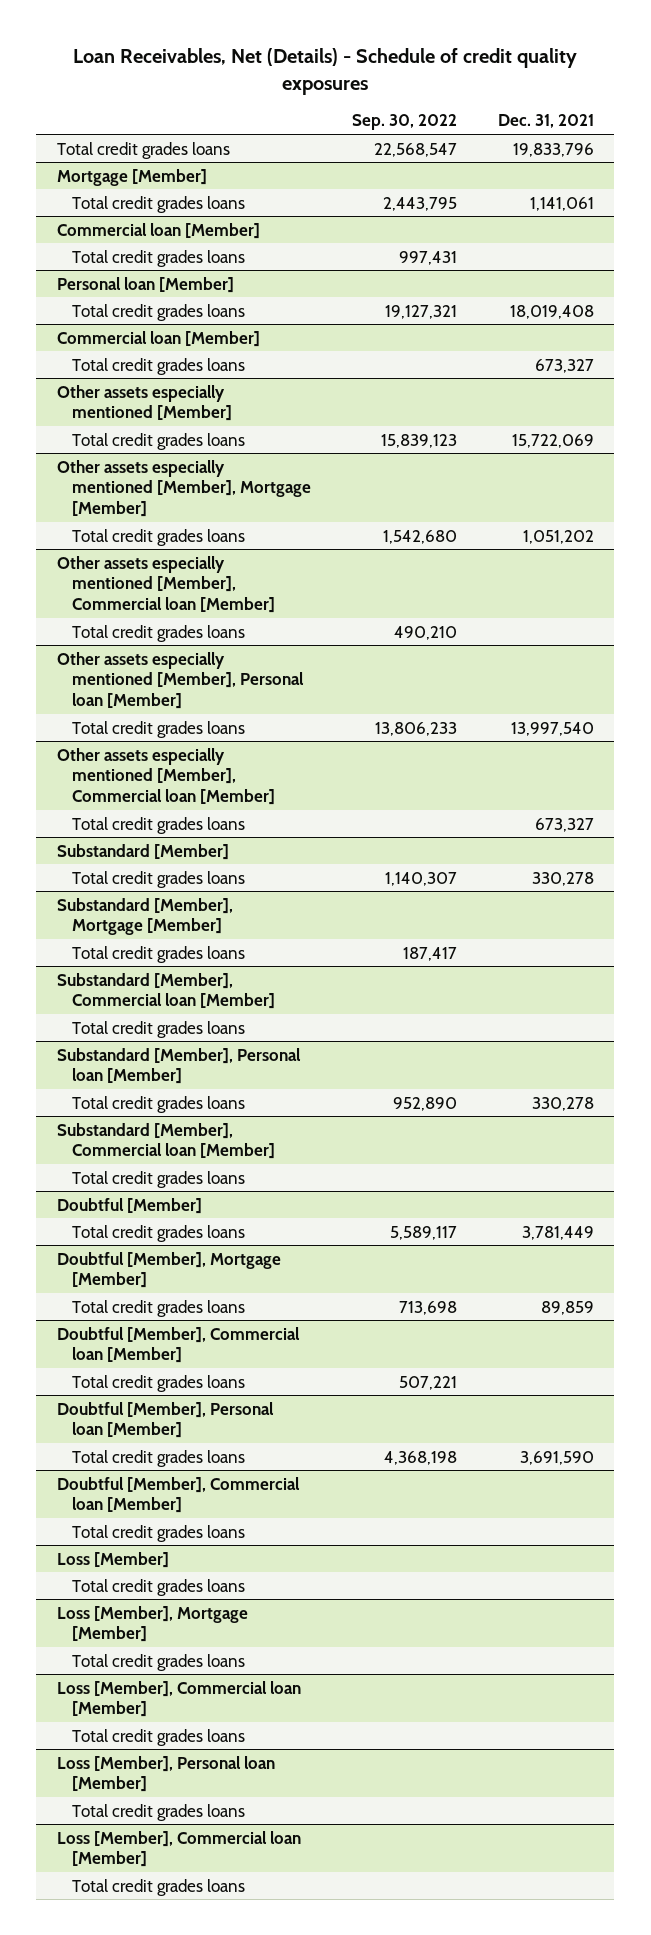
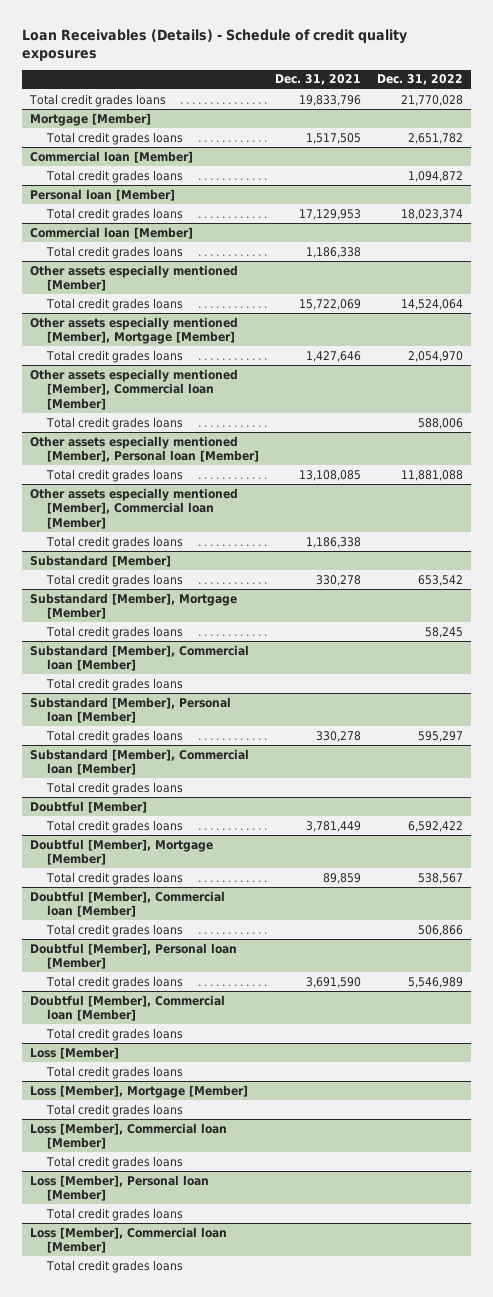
- Loan Receivables, Net (Details) - Schedule of credit quality exposures
+ Loan Receivables (Details) - Schedule of credit quality exposures
- | Sep. 30, 2022 | Dec. 31, 2021
+ | Dec. 31, 2021 | Dec. 31, 2022
@ Mortgage [Member]
- Total credit grades loans | 2,443,795 | 1,141,061
+ Total credit grades loans | 1,517,505 | 2,651,782
@ Personal loan [Member]
- Total credit grades loans | 19,127,321 | 18,019,408
+ Total credit grades loans | 17,129,953 | 18,023,374
@ Commercial loan [Member]
- Total credit grades loans | | 673,327
+ Total credit grades loans | 1,186,338 |
@ Other assets especially mentioned [Member], Mortgage [Member]
- Total credit grades loans | 1,542,680 | 1,051,202
+ Total credit grades loans | 1,427,646 | 2,054,970
@ Other assets especially mentioned [Member], Personal loan [Member]
- Total credit grades loans | 13,806,233 | 13,997,540
+ Total credit grades loans | 13,108,085 | 11,881,088
@ Other assets especially mentioned [Member], Commercial loan [Member]
- Total credit grades loans | | 673,327
+ Total credit grades loans | 1,186,338 |

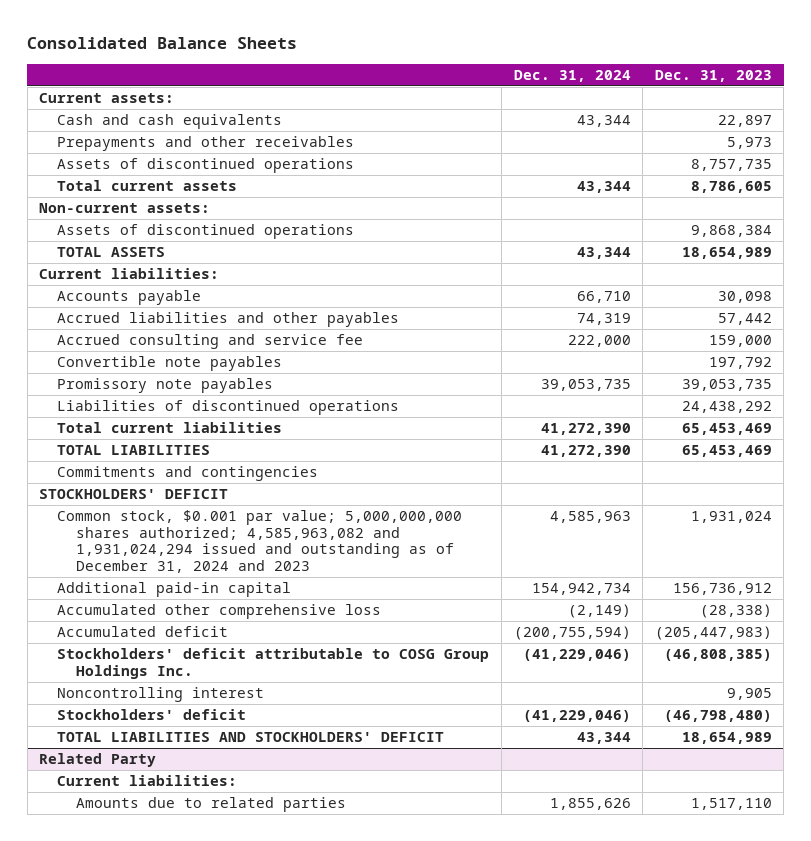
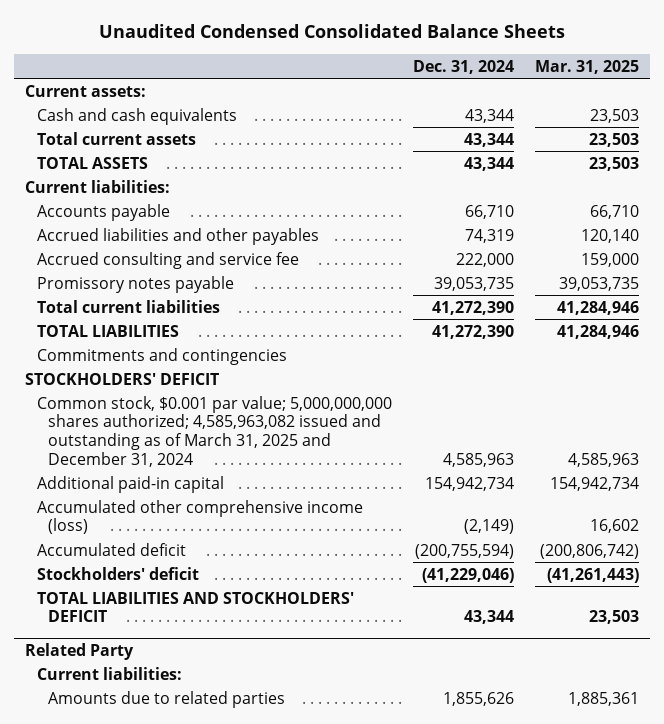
- Consolidated Balance Sheets
+ Unaudited Condensed Consolidated Balance Sheets
- | Dec. 31, 2024 | Dec. 31, 2023
+ | Dec. 31, 2024 | Mar. 31, 2025
- Prepayments and other receivables | | 5,973
- Assets of discontinued operations | | 8,757,735
- Non-current assets:
- Assets of discontinued operations | | 9,868,384
- Convertible note payables | | 197,792
- Promissory note payables | 39,053,735 | 39,053,735
- Liabilities of discontinued operations | | 24,438,292
+ Promissory notes payable | 39,053,735 | 39,053,735
- Common stock, $0.001 par value; 5,000,000,000 shares authorized; 4,585,963,082 and 1,931,024,294 issued and outstanding as of December 31, 2024 and 2023 | 4,585,963 | 1,931,024
+ Common stock, $0.001 par value; 5,000,000,000 shares authorized; 4,585,963,082 issued and outstanding as of March 31, 2025 and December 31, 2024 | 4,585,963 | 4,585,963
- Accumulated other comprehensive loss | (2,149) | (28,338)
+ Accumulated other comprehensive income (loss) | (2,149) | 16,602
- Stockholders' deficit attributable to COSG Group Holdings Inc. | (41,229,046) | (46,808,385)
- Noncontrolling interest | | 9,905

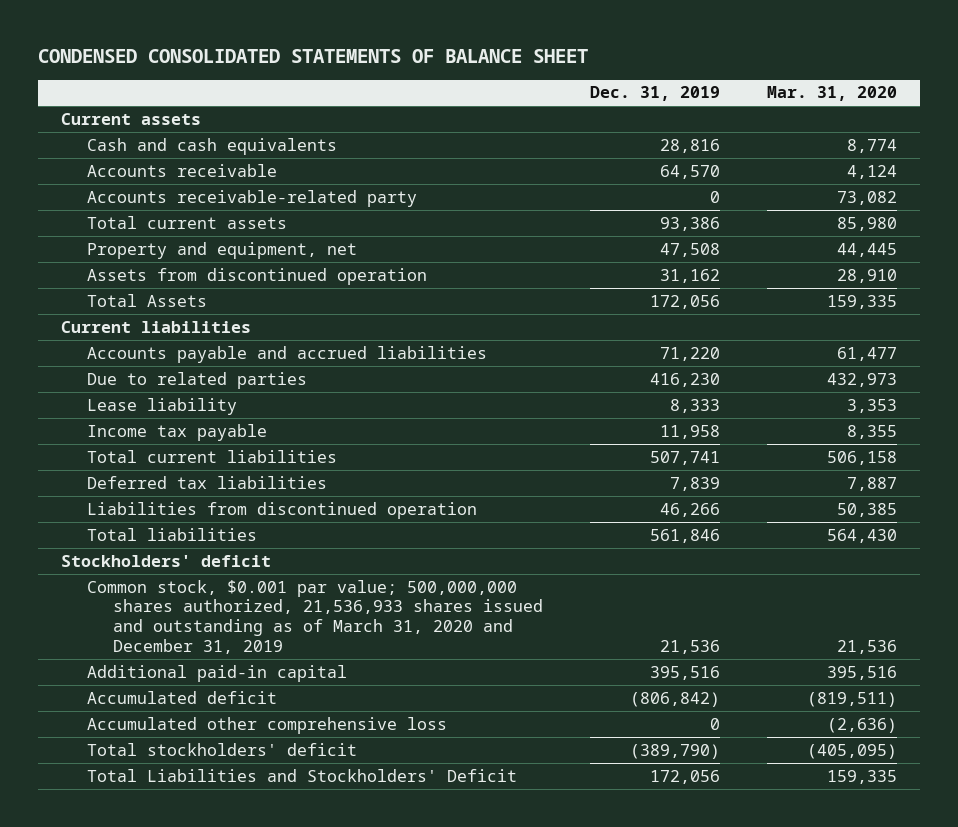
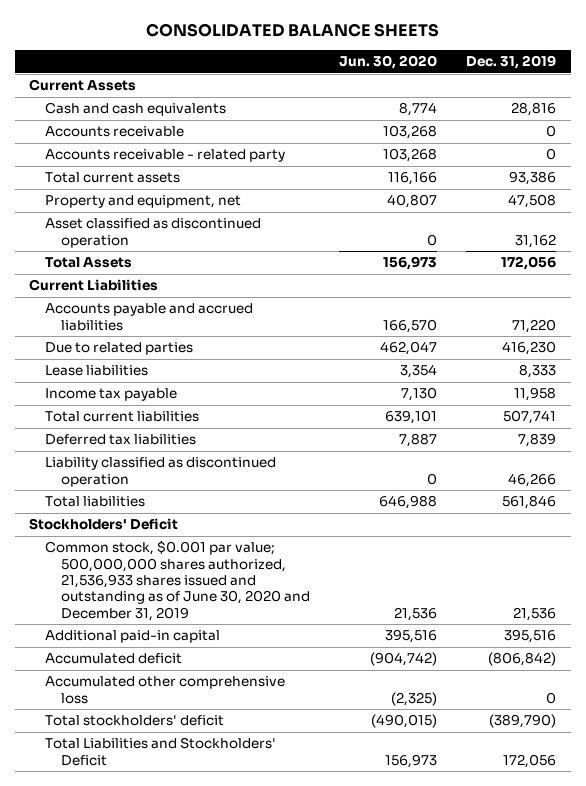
- CONDENSED CONSOLIDATED STATEMENTS OF BALANCE SHEET
+ CONSOLIDATED BALANCE SHEETS
- | Dec. 31, 2019 | Mar. 31, 2020
+ | Jun. 30, 2020 | Dec. 31, 2019
- Current assets
+ Current Assets
- Accounts receivable | 64,570 | 4,124
- Accounts receivable-related party | 0 | 73,082
+ Accounts receivable | 103,268 | 0
+ Accounts receivable - related party | 103,268 | 0
- Assets from discontinued operation | 31,162 | 28,910
+ Asset classified as discontinued operation | 0 | 31,162
- Current liabilities
+ Current Liabilities
- Lease liability | 8,333 | 3,353
+ Lease liabilities | 3,354 | 8,333
- Liabilities from discontinued operation | 46,266 | 50,385
+ Liability classified as discontinued operation | 0 | 46,266
- Stockholders' deficit
- Common stock, $0.001 par value; 500,000,000 shares authorized, 21,536,933 shares issued and outstanding as of March 31, 2020 and December 31, 2019 | 21,536 | 21,536
+ Stockholders' Deficit
+ Common stock, $0.001 par value; 500,000,000 shares authorized, 21,536,933 shares issued and outstanding as of June 30, 2020 and December 31, 2019 | 21,536 | 21,536

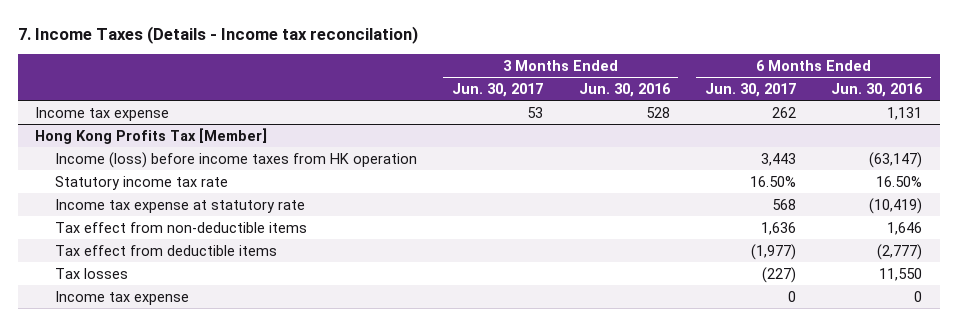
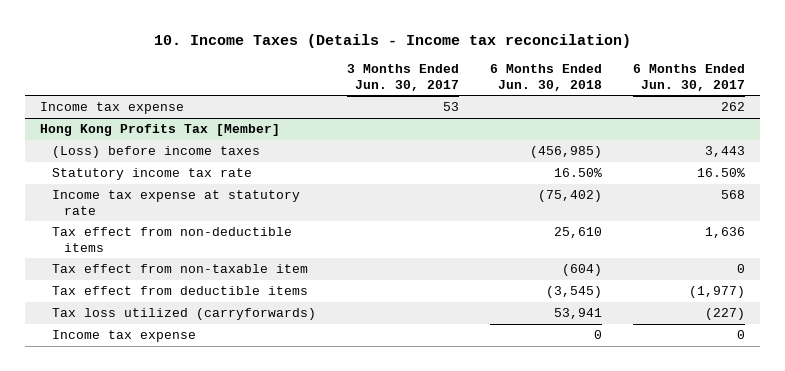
- 7. Income Taxes (Details - Income tax reconcilation)
+ 10. Income Taxes (Details - Income tax reconcilation)
- | 3 Months Ended Jun. 30, 2017 | 3 Months Ended Jun. 30, 2016 | 6 Months Ended Jun. 30, 2017 | 6 Months Ended Jun. 30, 2016
+ | 3 Months Ended Jun. 30, 2017 | 6 Months Ended Jun. 30, 2018 | 6 Months Ended Jun. 30, 2017
@ Hong Kong Profits Tax [Member]
- Income (loss) before income taxes from HK operation | | | 3,443 | (63,147)
+ (Loss) before income taxes | | (456,985) | 3,443
+ Tax effect from non-taxable item | | (604) | 0
- Tax losses | | | (227) | 11,550
+ Tax loss utilized (carryforwards) | | 53,941 | (227)

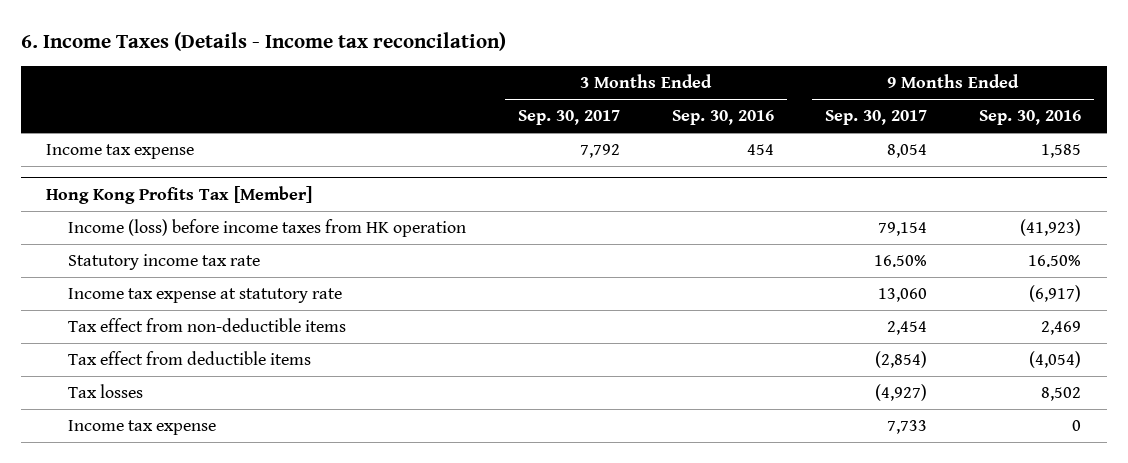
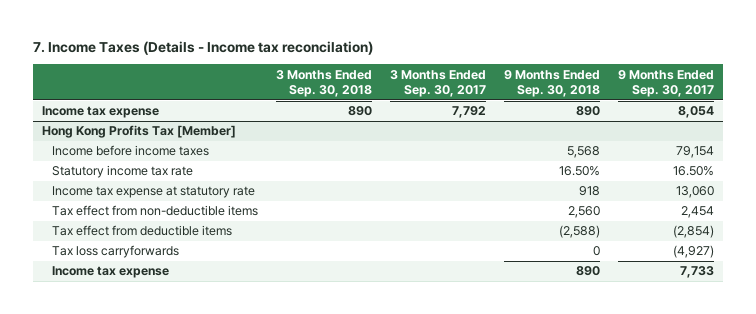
- 6. Income Taxes (Details - Income tax reconcilation)
+ 7. Income Taxes (Details - Income tax reconcilation)
- | 3 Months Ended Sep. 30, 2017 | 3 Months Ended Sep. 30, 2016 | 9 Months Ended Sep. 30, 2017 | 9 Months Ended Sep. 30, 2016
+ | 3 Months Ended Sep. 30, 2018 | 3 Months Ended Sep. 30, 2017 | 9 Months Ended Sep. 30, 2018 | 9 Months Ended Sep. 30, 2017
@ Hong Kong Profits Tax [Member]
- Income (loss) before income taxes from HK operation | | | 79,154 | (41,923)
+ Income before income taxes | | | 5,568 | 79,154
- Tax losses | | | (4,927) | 8,502
+ Tax loss carryforwards | | | 0 | (4,927)

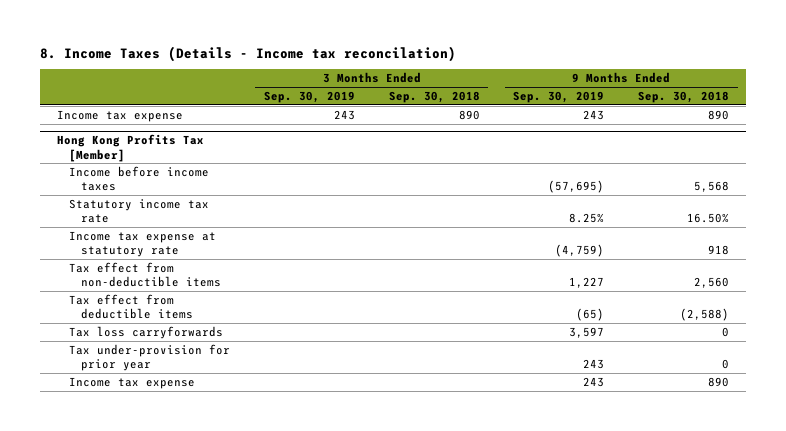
- 7. Income Taxes (Details - Income tax reconcilation)
+ 8. Income Taxes (Details - Income tax reconcilation)
- | 3 Months Ended Sep. 30, 2018 | 3 Months Ended Sep. 30, 2017 | 9 Months Ended Sep. 30, 2018 | 9 Months Ended Sep. 30, 2017
+ | 3 Months Ended Sep. 30, 2019 | 3 Months Ended Sep. 30, 2018 | 9 Months Ended Sep. 30, 2019 | 9 Months Ended Sep. 30, 2018
@ Hong Kong Profits Tax [Member]
+ Tax under-provision for prior year | | | 243 | 0

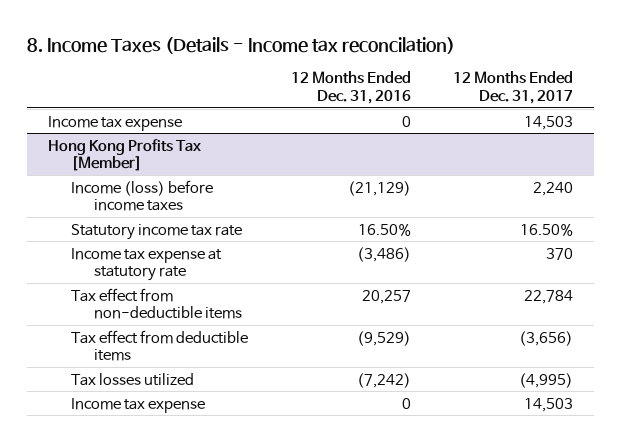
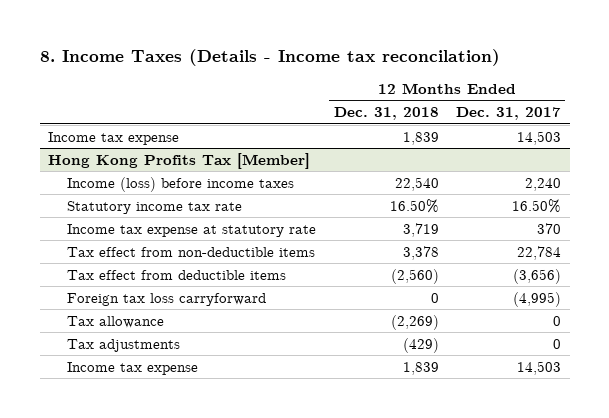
- | 12 Months Ended Dec. 31, 2016 | 12 Months Ended Dec. 31, 2017
+ | 12 Months Ended Dec. 31, 2018 | 12 Months Ended Dec. 31, 2017
@ Hong Kong Profits Tax [Member]
- Tax losses utilized | (7,242) | (4,995)
+ Foreign tax loss carryforward | 0 | (4,995)
+ Tax allowance | (2,269) | 0
+ Tax adjustments | (429) | 0

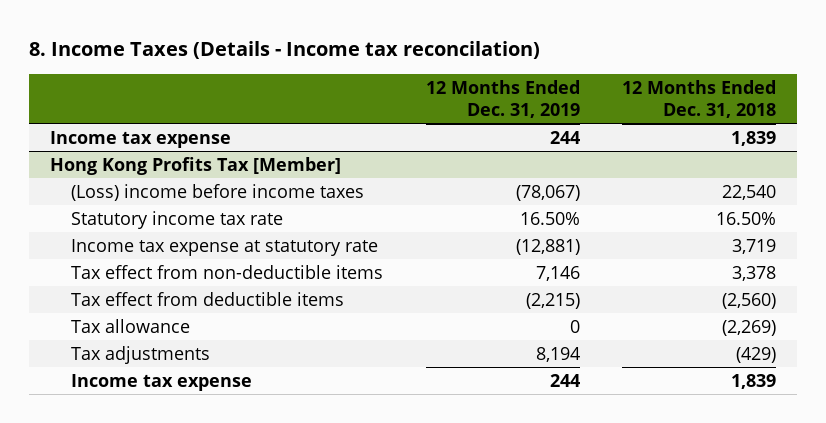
- | 12 Months Ended Dec. 31, 2018 | 12 Months Ended Dec. 31, 2017
+ | 12 Months Ended Dec. 31, 2019 | 12 Months Ended Dec. 31, 2018
@ Hong Kong Profits Tax [Member]
- Income (loss) before income taxes | 22,540 | 2,240
+ (Loss) income before income taxes | (78,067) | 22,540
- Foreign tax loss carryforward | 0 | (4,995)

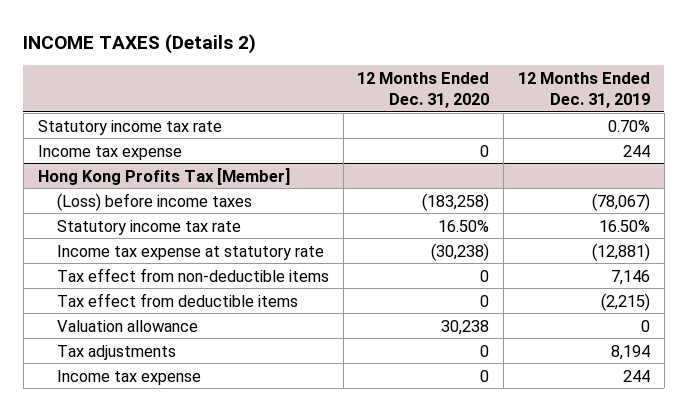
- 8. Income Taxes (Details - Income tax reconcilation)
+ INCOME TAXES (Details 2)
- | 12 Months Ended Dec. 31, 2019 | 12 Months Ended Dec. 31, 2018
+ | 12 Months Ended Dec. 31, 2020 | 12 Months Ended Dec. 31, 2019
+ Statutory income tax rate | | 0.70%
@ Hong Kong Profits Tax [Member]
- (Loss) income before income taxes | (78,067) | 22,540
+ (Loss) before income taxes | (183,258) | (78,067)
- Tax allowance | 0 | (2,269)
+ Valuation allowance | 30,238 | 0

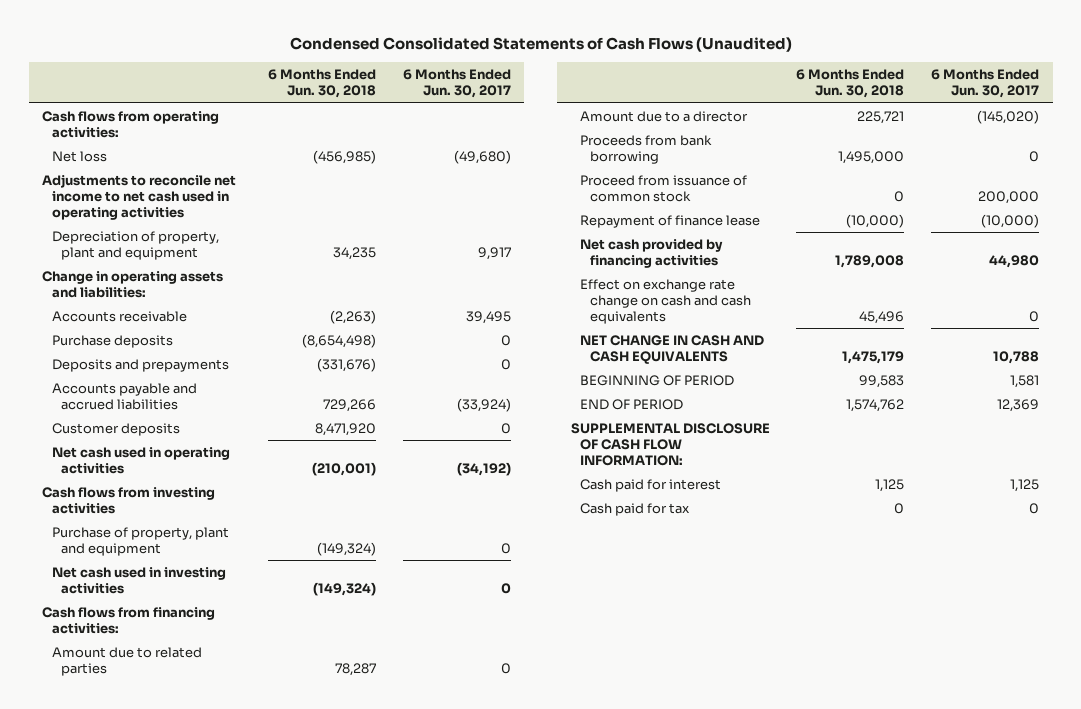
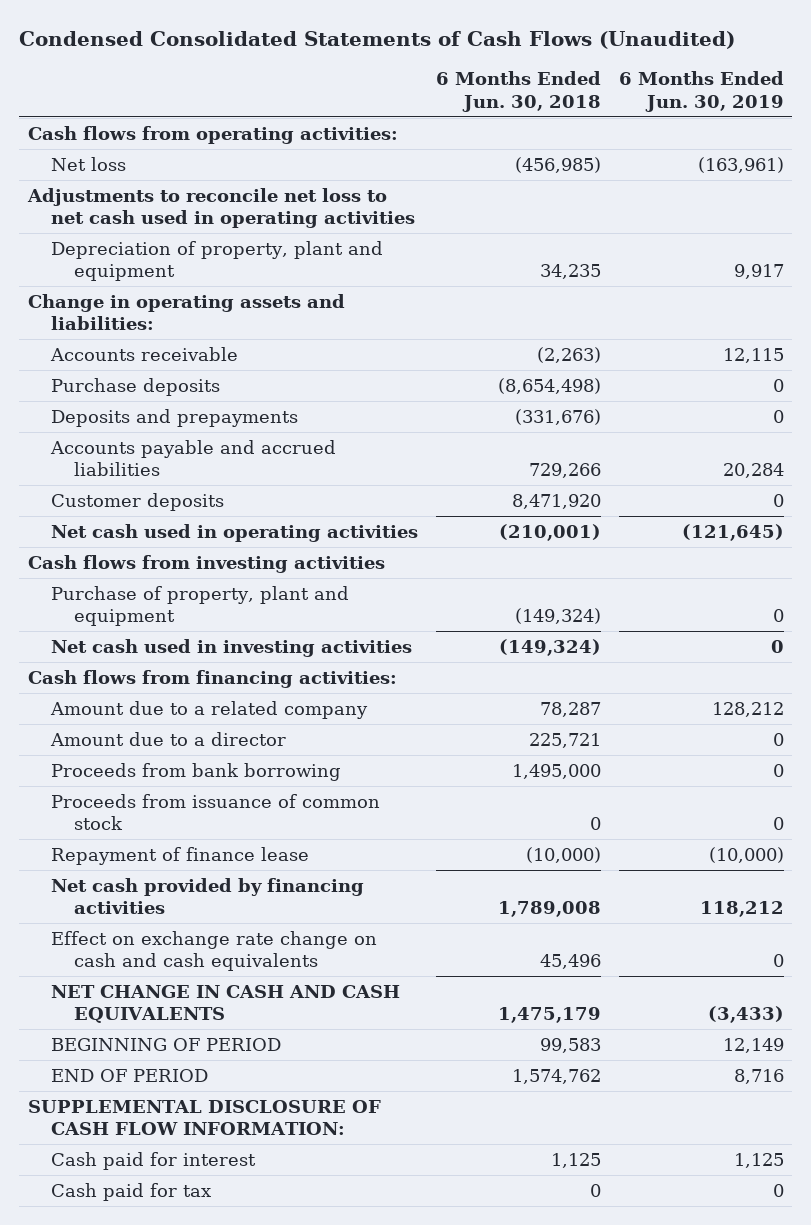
- | 6 Months Ended Jun. 30, 2018 | 6 Months Ended Jun. 30, 2017
+ | 6 Months Ended Jun. 30, 2018 | 6 Months Ended Jun. 30, 2019
- Adjustments to reconcile net income to net cash used in operating activities
+ Adjustments to reconcile net loss to net cash used in operating activities
- Amount due to related parties | 78,287 | 0
+ Amount due to a related company | 78,287 | 128,212
- Proceed from issuance of common stock | 0 | 200,000
+ Proceeds from issuance of common stock | 0 | 0

